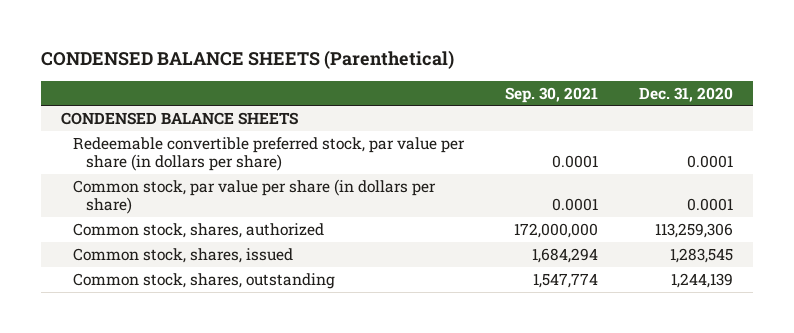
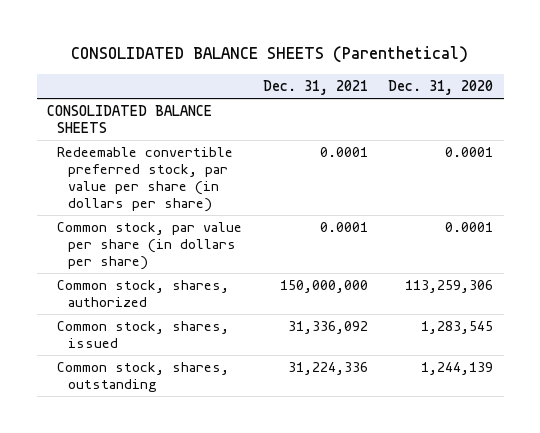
- CONDENSED BALANCE SHEETS (Parenthetical)
+ CONSOLIDATED BALANCE SHEETS (Parenthetical)
- | Sep. 30, 2021 | Dec. 31, 2020
+ | Dec. 31, 2021 | Dec. 31, 2020
- CONDENSED BALANCE SHEETS
+ CONSOLIDATED BALANCE SHEETS

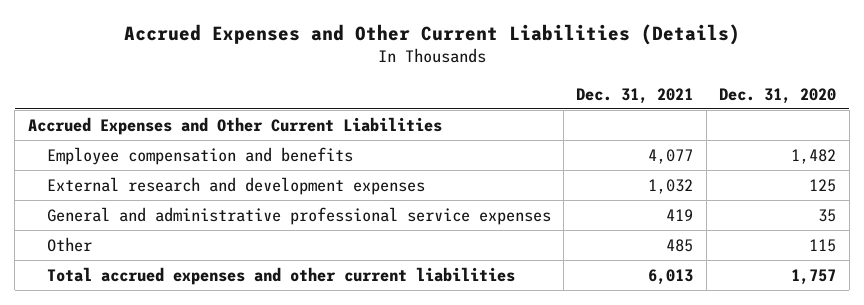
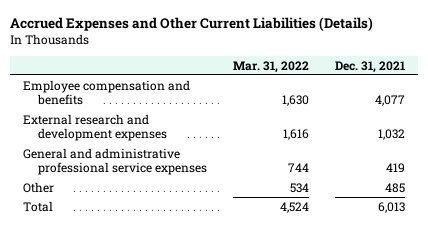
- | Dec. 31, 2021 | Dec. 31, 2020
+ | Mar. 31, 2022 | Dec. 31, 2021
- Accrued Expenses and Other Current Liabilities
- Total accrued expenses and other current liabilities | 6,013 | 1,757
+ Total | 4,524 | 6,013

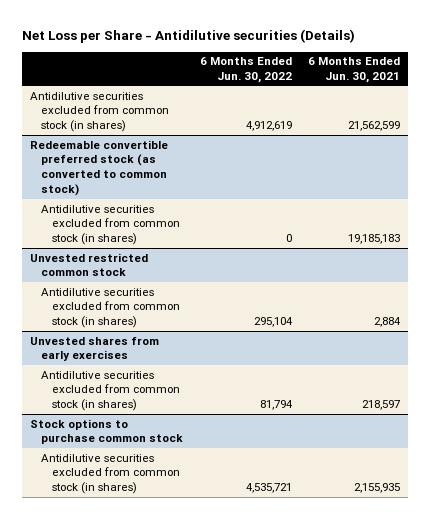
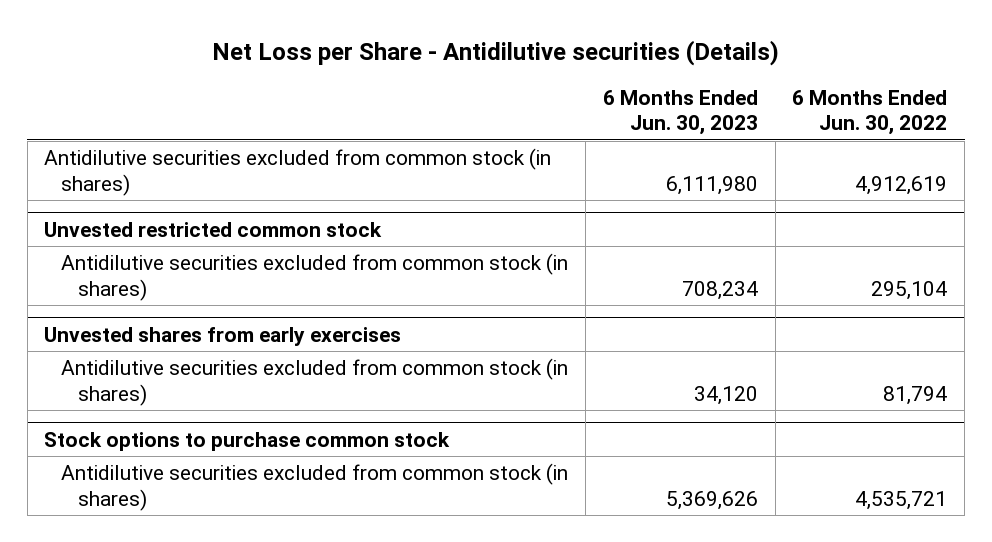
- | 6 Months Ended Jun. 30, 2022 | 6 Months Ended Jun. 30, 2021
+ | 6 Months Ended Jun. 30, 2023 | 6 Months Ended Jun. 30, 2022
- Redeemable convertible preferred stock (as converted to common stock)
- Antidilutive securities excluded from common stock (in shares) | 0 | 19,185,183

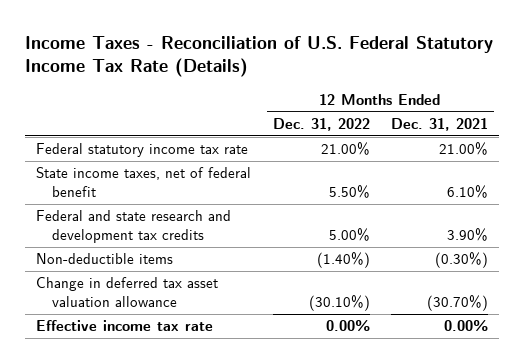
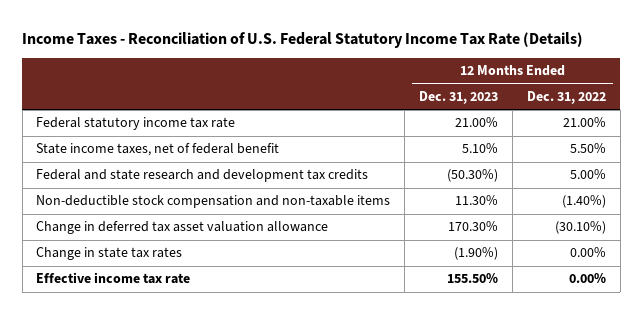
- | 12 Months Ended Dec. 31, 2022 | 12 Months Ended Dec. 31, 2021
+ | 12 Months Ended Dec. 31, 2023 | 12 Months Ended Dec. 31, 2022
- Non-deductible items | (1.40%) | (0.30%)
+ Non-deductible stock compensation and non-taxable items | 11.30% | (1.40%)
+ Change in state tax rates | (1.90%) | 0.00%

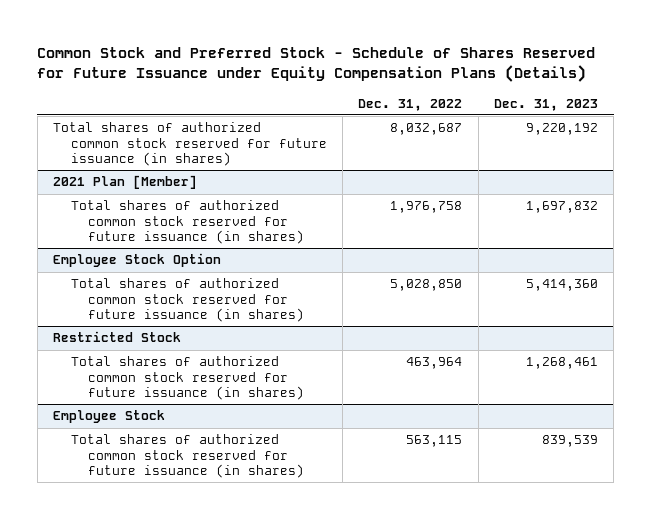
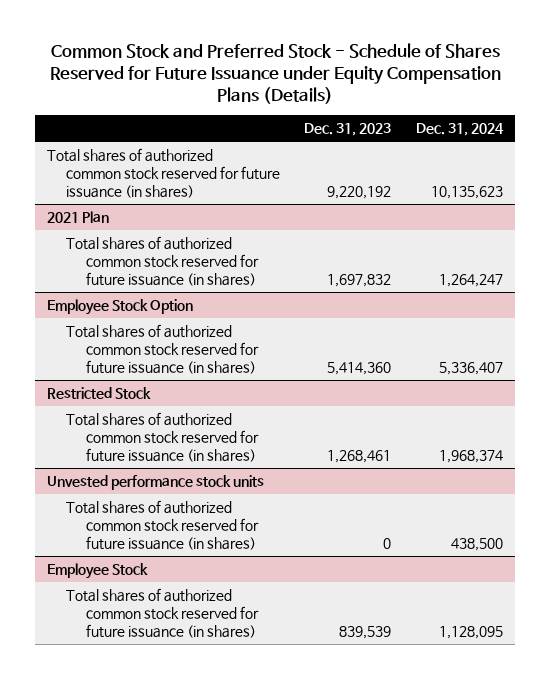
- | Dec. 31, 2022 | Dec. 31, 2023
+ | Dec. 31, 2023 | Dec. 31, 2024
- 2021 Plan [Member]
+ 2021 Plan
+ Unvested performance stock units
+ Total shares of authorized common stock reserved for future issuance (in shares) | 0 | 438,500

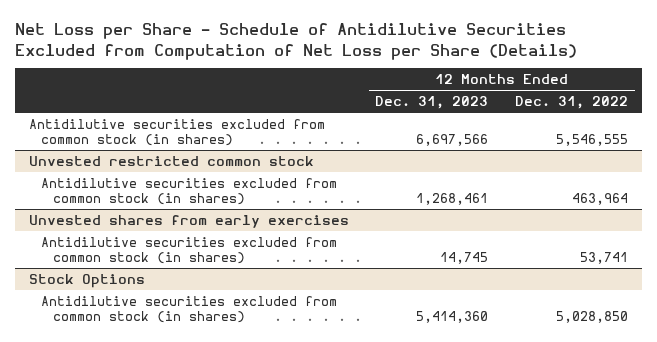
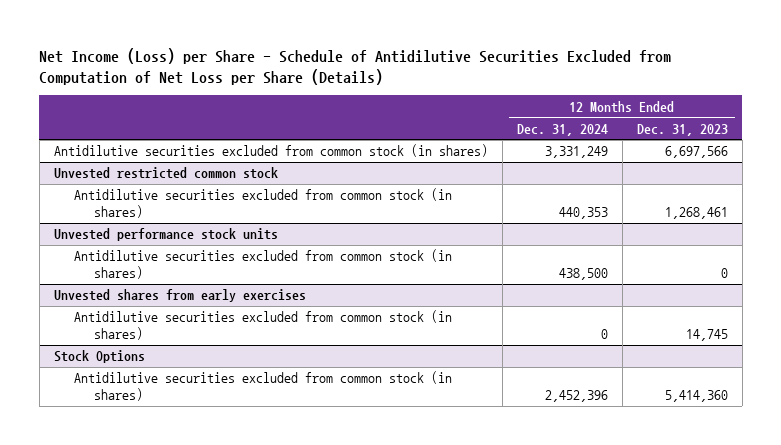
- Net Loss per Share - Schedule of Antidilutive Securities Excluded from Computation of Net Loss per Share (Details)
+ Net Income (Loss) per Share - Schedule of Antidilutive Securities Excluded from Computation of Net Loss per Share (Details)
- | 12 Months Ended Dec. 31, 2023 | 12 Months Ended Dec. 31, 2022
+ | 12 Months Ended Dec. 31, 2024 | 12 Months Ended Dec. 31, 2023
+ Unvested performance stock units
+ Antidilutive securities excluded from common stock (in shares) | 438,500 | 0

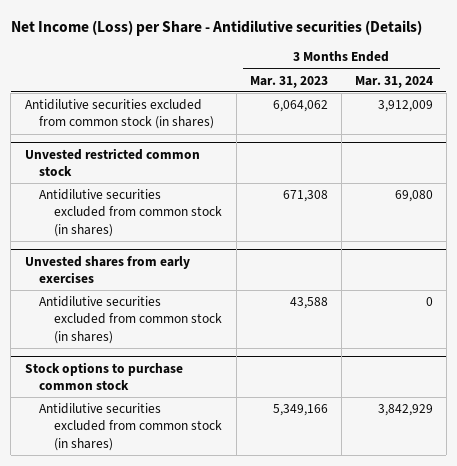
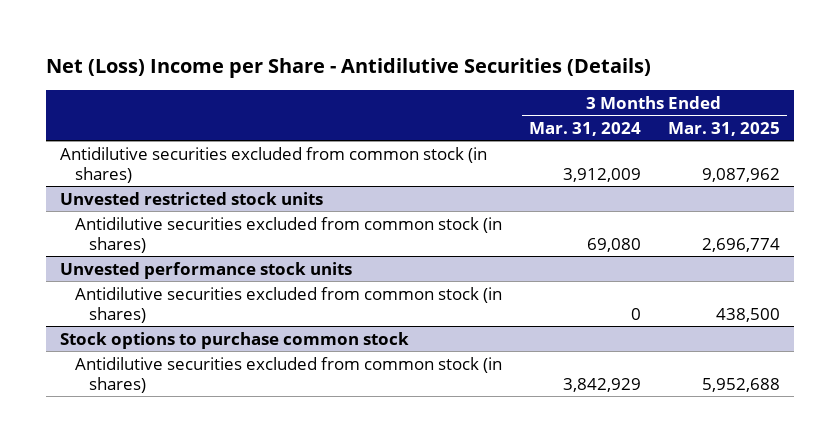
- Net Income (Loss) per Share - Antidilutive securities (Details)
+ Net (Loss) Income per Share - Antidilutive Securities (Details)
- | 3 Months Ended Mar. 31, 2023 | 3 Months Ended Mar. 31, 2024
+ | 3 Months Ended Mar. 31, 2024 | 3 Months Ended Mar. 31, 2025
- Unvested restricted common stock
+ Unvested restricted stock units
- Unvested shares from early exercises
+ Unvested performance stock units

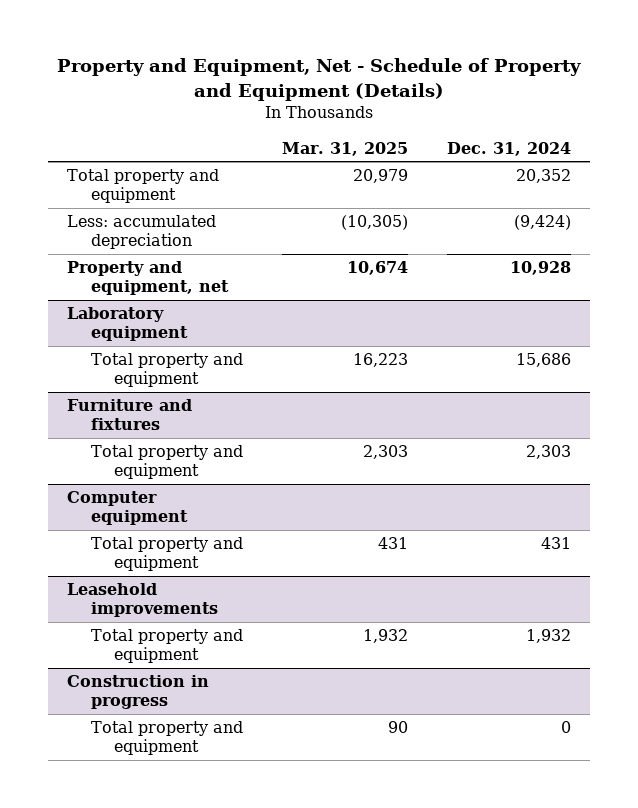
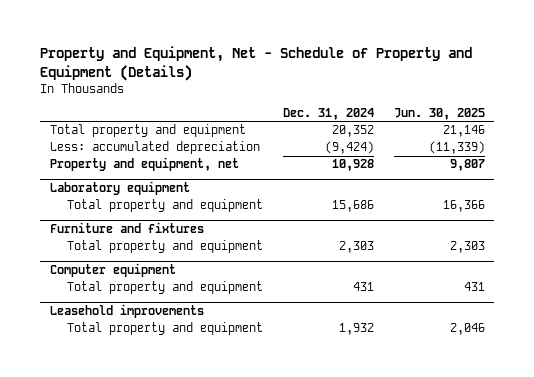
- | Mar. 31, 2025 | Dec. 31, 2024
+ | Dec. 31, 2024 | Jun. 30, 2025
- Construction in progress
- Total property and equipment | 90 | 0

